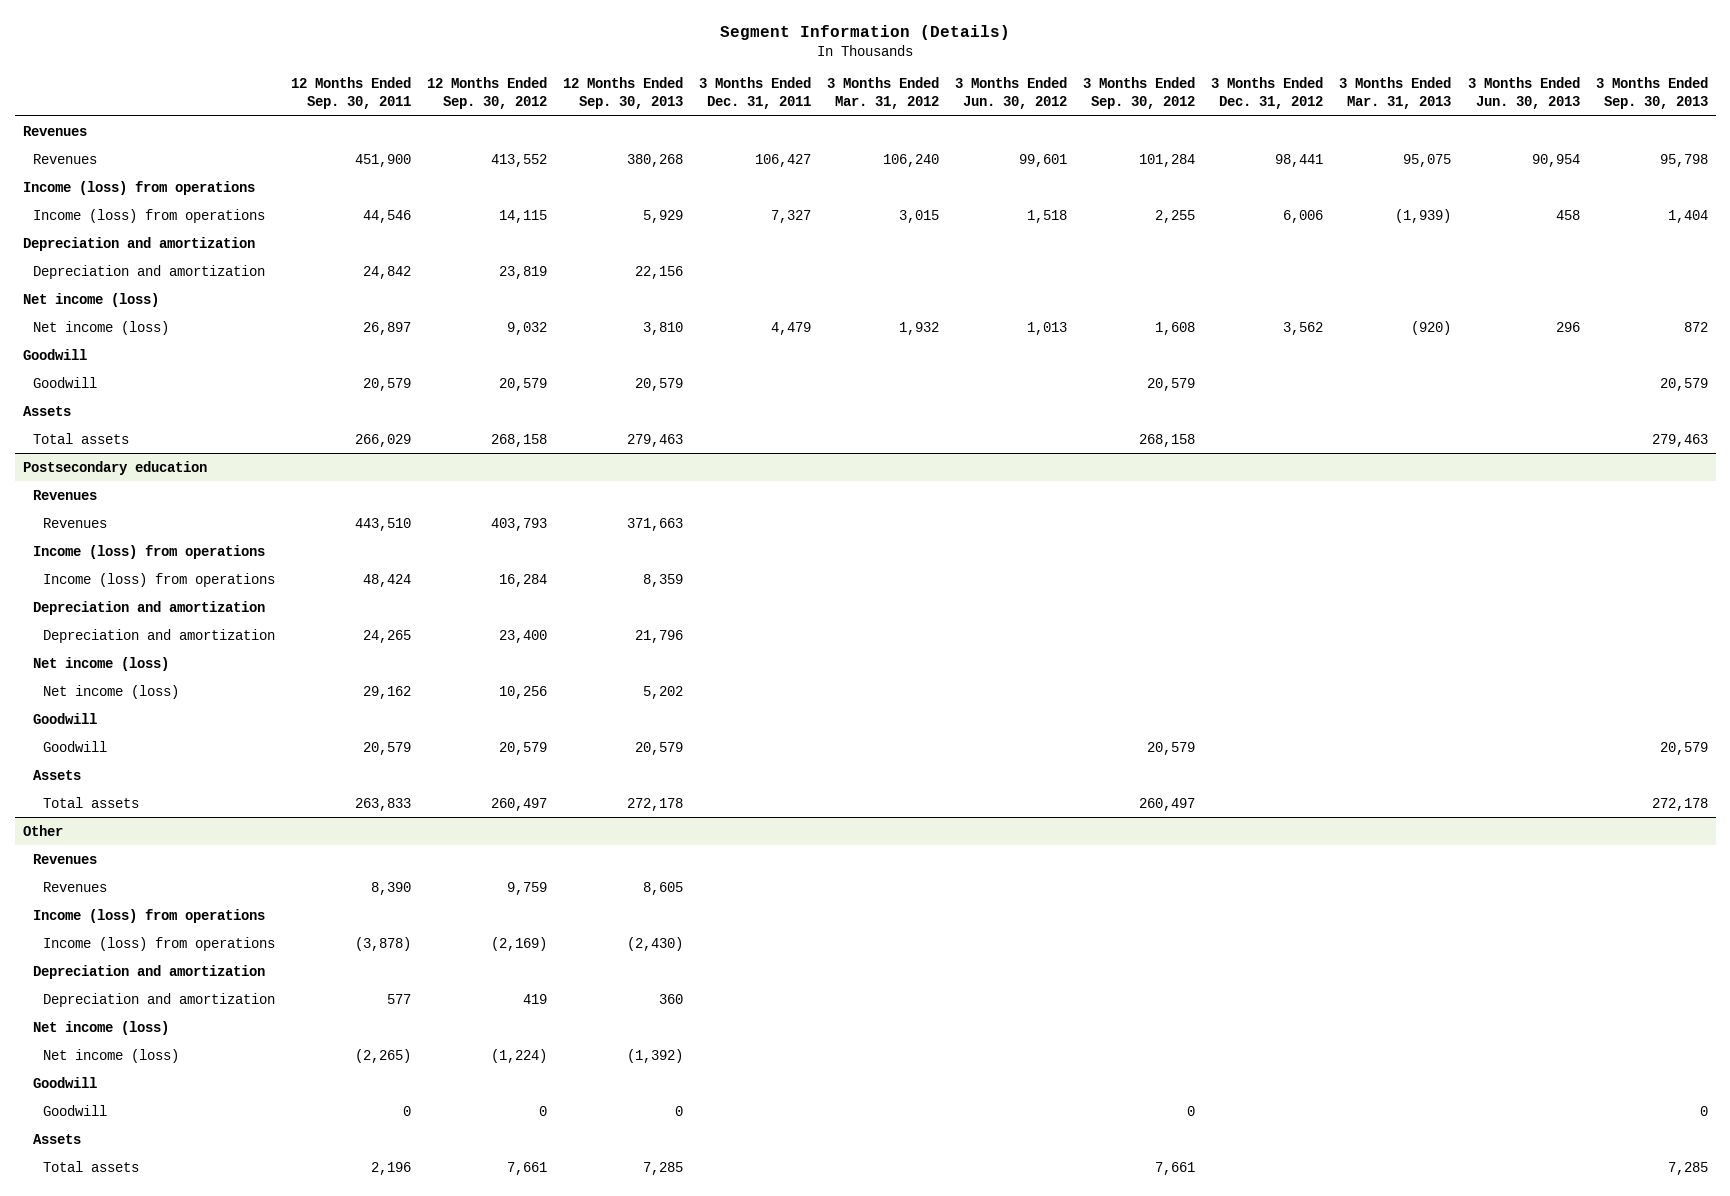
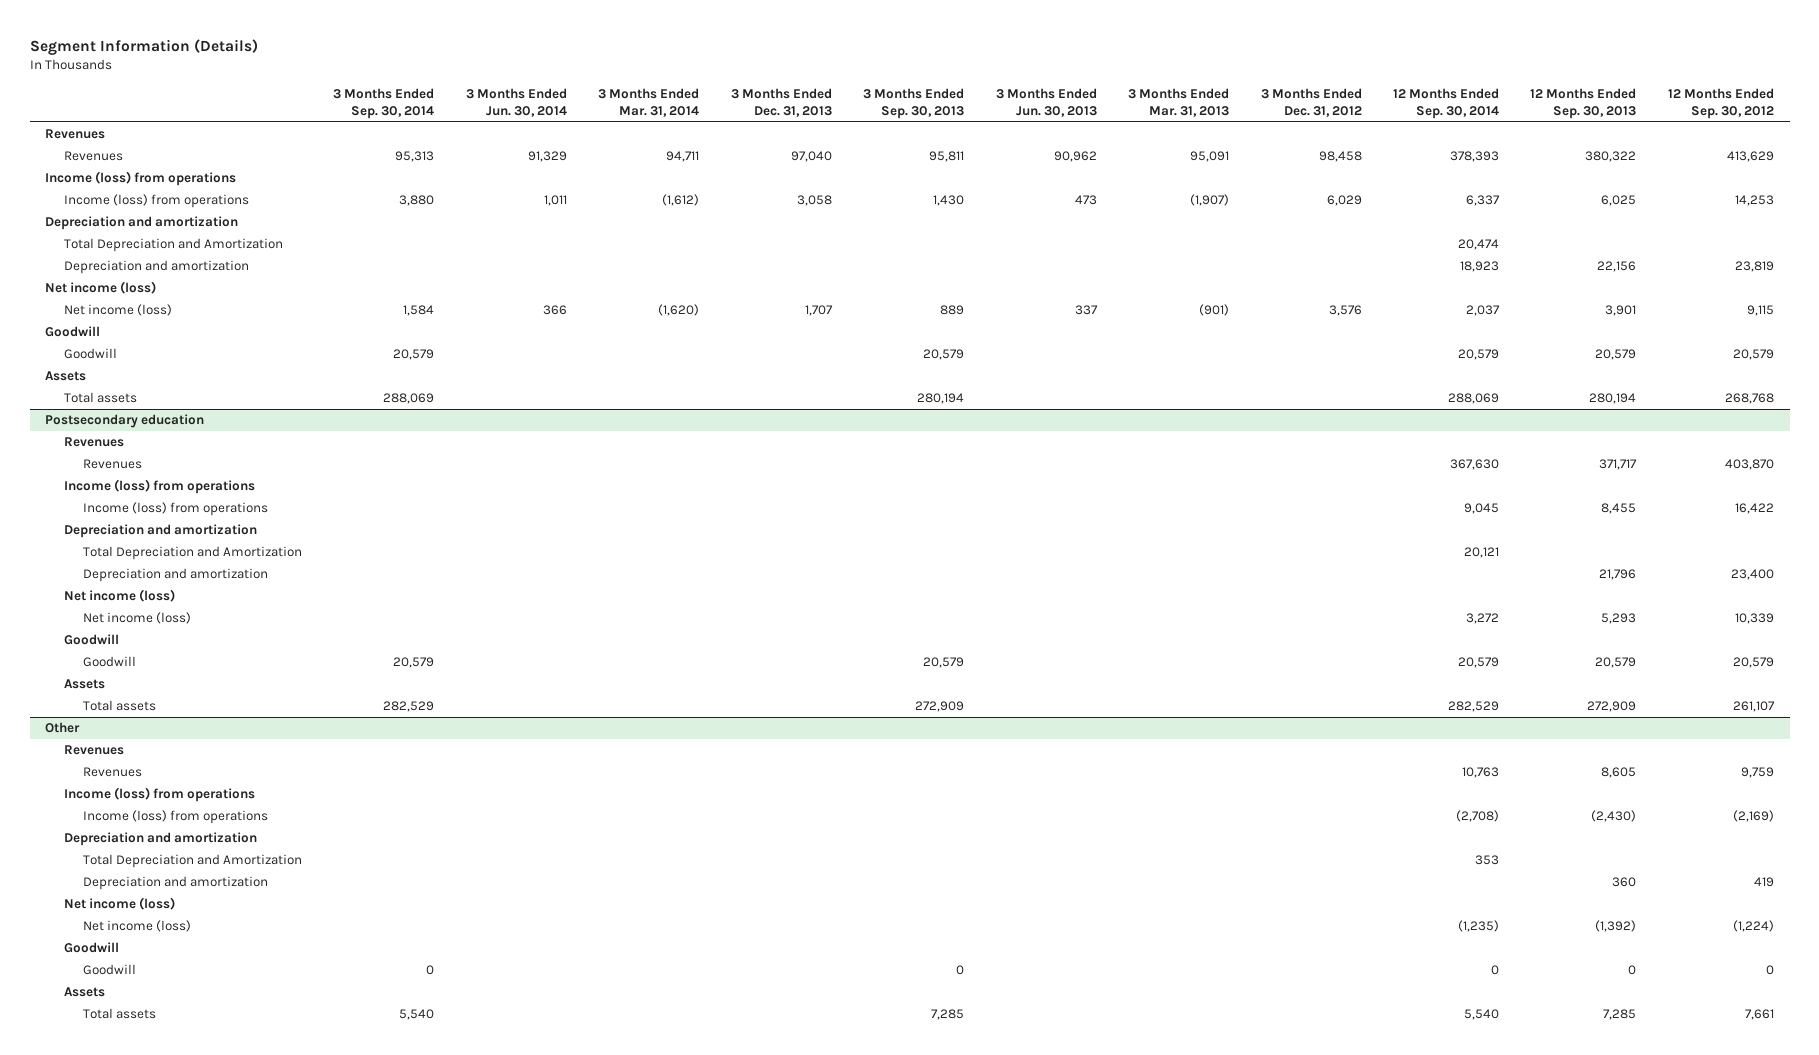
- | 12 Months Ended Sep. 30, 2011 | 12 Months Ended Sep. 30, 2012 | 12 Months Ended Sep. 30, 2013 | 3 Months Ended Dec. 31, 2011 | 3 Months Ended Mar. 31, 2012 | 3 Months Ended Jun. 30, 2012 | 3 Months Ended Sep. 30, 2012 | 3 Months Ended Dec. 31, 2012 | 3 Months Ended Mar. 31, 2013 | 3 Months Ended Jun. 30, 2013 | 3 Months Ended Sep. 30, 2013
+ | 3 Months Ended Sep. 30, 2014 | 3 Months Ended Jun. 30, 2014 | 3 Months Ended Mar. 31, 2014 | 3 Months Ended Dec. 31, 2013 | 3 Months Ended Sep. 30, 2013 | 3 Months Ended Jun. 30, 2013 | 3 Months Ended Mar. 31, 2013 | 3 Months Ended Dec. 31, 2012 | 12 Months Ended Sep. 30, 2014 | 12 Months Ended Sep. 30, 2013 | 12 Months Ended Sep. 30, 2012
- Revenues | 451,900 | 413,552 | 380,268 | 106,427 | 106,240 | 99,601 | 101,284 | 98,441 | 95,075 | 90,954 | 95,798
+ Revenues | 95,313 | 91,329 | 94,711 | 97,040 | 95,811 | 90,962 | 95,091 | 98,458 | 378,393 | 380,322 | 413,629
- Income (loss) from operations | 44,546 | 14,115 | 5,929 | 7,327 | 3,015 | 1,518 | 2,255 | 6,006 | (1,939) | 458 | 1,404
+ Income (loss) from operations | 3,880 | 1,011 | (1,612) | 3,058 | 1,430 | 473 | (1,907) | 6,029 | 6,337 | 6,025 | 14,253
+ Total Depreciation and Amortization | | | | | | | | | 20,474 | |
- Net income (loss) | 26,897 | 9,032 | 3,810 | 4,479 | 1,932 | 1,013 | 1,608 | 3,562 | (920) | 296 | 872
+ Net income (loss) | 1,584 | 366 | (1,620) | 1,707 | 889 | 337 | (901) | 3,576 | 2,037 | 3,901 | 9,115
- Total assets | 266,029 | 268,158 | 279,463 | | | | 268,158 | | | | 279,463
+ Total assets | 288,069 | | | | 280,194 | | | | 288,069 | 280,194 | 268,768
@ Postsecondary education
- Revenues | 443,510 | 403,793 | 371,663 | | | | | | | |
+ Revenues | | | | | | | | | 367,630 | 371,717 | 403,870
- Income (loss) from operations | 48,424 | 16,284 | 8,359 | | | | | | | |
+ Income (loss) from operations | | | | | | | | | 9,045 | 8,455 | 16,422
+ Total Depreciation and Amortization | | | | | | | | | 20,121 | |
- Net income (loss) | 29,162 | 10,256 | 5,202 | | | | | | | |
+ Net income (loss) | | | | | | | | | 3,272 | 5,293 | 10,339
- Total assets | 263,833 | 260,497 | 272,178 | | | | 260,497 | | | | 272,178
+ Total assets | 282,529 | | | | 272,909 | | | | 282,529 | 272,909 | 261,107
@ Other
+ Total Depreciation and Amortization | | | | | | | | | 353 | |

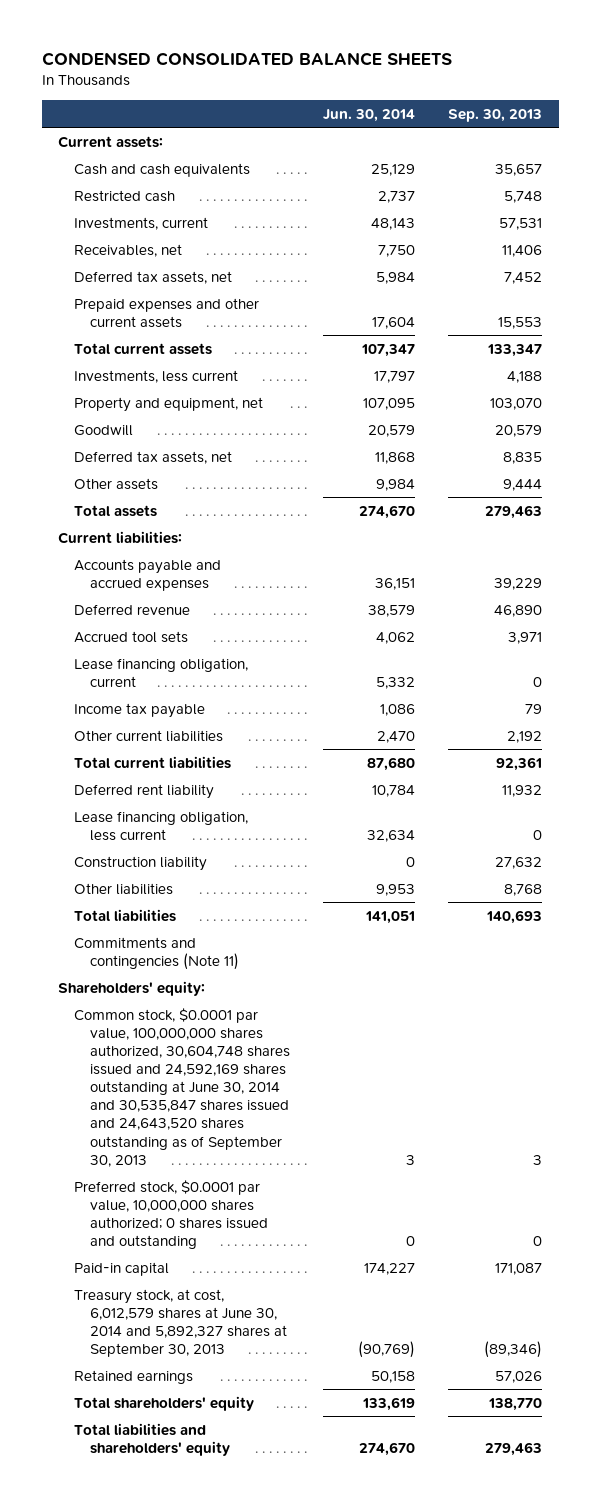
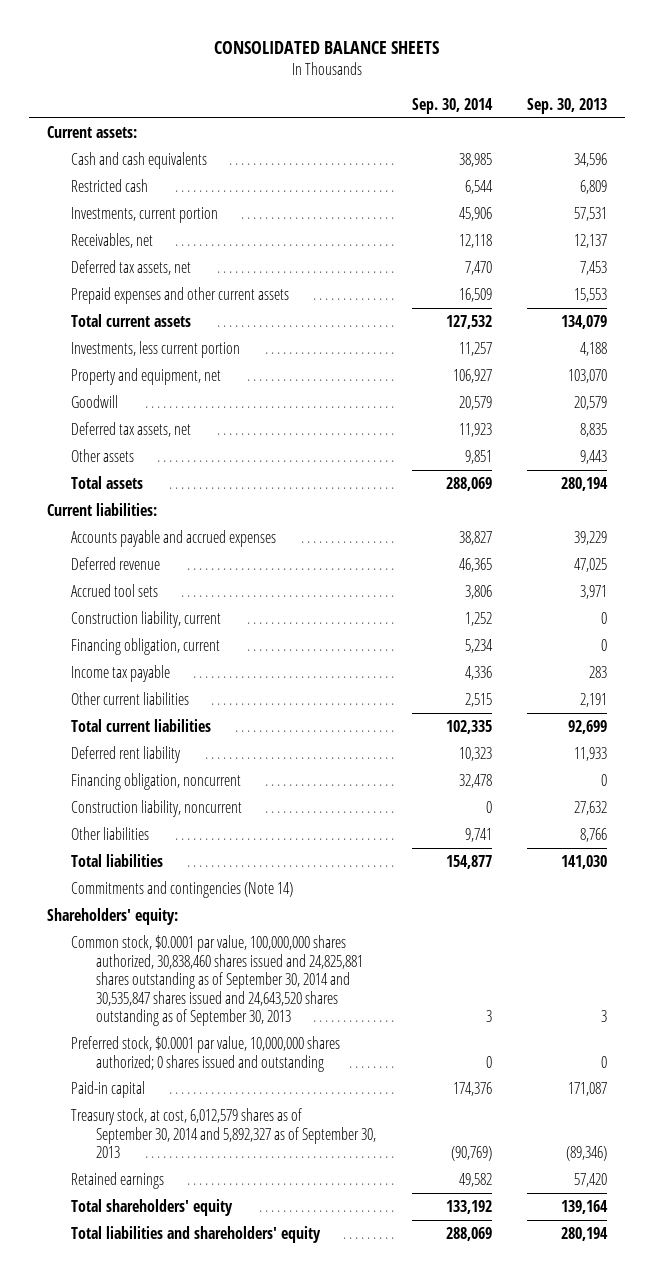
- CONDENSED CONSOLIDATED BALANCE SHEETS
+ CONSOLIDATED BALANCE SHEETS
- | Jun. 30, 2014 | Sep. 30, 2013
+ | Sep. 30, 2014 | Sep. 30, 2013
- Cash and cash equivalents | 25,129 | 35,657
- Restricted cash | 2,737 | 5,748
- Investments, current | 48,143 | 57,531
- Receivables, net | 7,750 | 11,406
- Deferred tax assets, net | 5,984 | 7,452
+ Cash and cash equivalents | 38,985 | 34,596
+ Restricted cash | 6,544 | 6,809
+ Investments, current portion | 45,906 | 57,531
+ Receivables, net | 12,118 | 12,137
+ Deferred tax assets, net | 7,470 | 7,453
- Total current assets | 107,347 | 133,347
- Investments, less current | 17,797 | 4,188
+ Total current assets | 127,532 | 134,079
+ Investments, less current portion | 11,257 | 4,188
- Other assets | 9,984 | 9,444
- Total assets | 274,670 | 279,463
+ Other assets | 9,851 | 9,443
+ Total assets | 288,069 | 280,194
- Deferred revenue | 38,579 | 46,890
+ Deferred revenue | 46,365 | 47,025
- Lease financing obligation, current | 5,332 | 0
- Income tax payable | 1,086 | 79
- Other current liabilities | 2,470 | 2,192
- Total current liabilities | 87,680 | 92,361
- Deferred rent liability | 10,784 | 11,932
- Lease financing obligation, less current | 32,634 | 0
- Construction liability | 0 | 27,632
- Other liabilities | 9,953 | 8,768
- Total liabilities | 141,051 | 140,693
- Commitments and contingencies (Note 11)
+ Construction liability, current | 1,252 | 0
+ Financing obligation, current | 5,234 | 0
+ Income tax payable | 4,336 | 283
+ Other current liabilities | 2,515 | 2,191
+ Total current liabilities | 102,335 | 92,699
+ Deferred rent liability | 10,323 | 11,933
+ Financing obligation, noncurrent | 32,478 | 0
+ Construction liability, noncurrent | 0 | 27,632
+ Other liabilities | 9,741 | 8,766
+ Total liabilities | 154,877 | 141,030
+ Commitments and contingencies (Note 14)
- Common stock, $0.0001 par value, 100,000,000 shares authorized, 30,604,748 shares issued and 24,592,169 shares outstanding at June 30, 2014 and 30,535,847 shares issued and 24,643,520 shares outstanding as of September 30, 2013 | 3 | 3
+ Common stock, $0.0001 par value, 100,000,000 shares authorized, 30,838,460 shares issued and 24,825,881 shares outstanding as of September 30, 2014 and 30,535,847 shares issued and 24,643,520 shares outstanding as of September 30, 2013 | 3 | 3
- Treasury stock, at cost, 6,012,579 shares at June 30, 2014 and 5,892,327 shares at September 30, 2013 | (90,769) | (89,346)
- Retained earnings | 50,158 | 57,026
- Total shareholders' equity | 133,619 | 138,770
- Total liabilities and shareholders' equity | 274,670 | 279,463
+ Treasury stock, at cost, 6,012,579 shares as of September 30, 2014 and 5,892,327 as of September 30, 2013 | (90,769) | (89,346)
+ Retained earnings | 49,582 | 57,420
+ Total shareholders' equity | 133,192 | 139,164
+ Total liabilities and shareholders' equity | 288,069 | 280,194

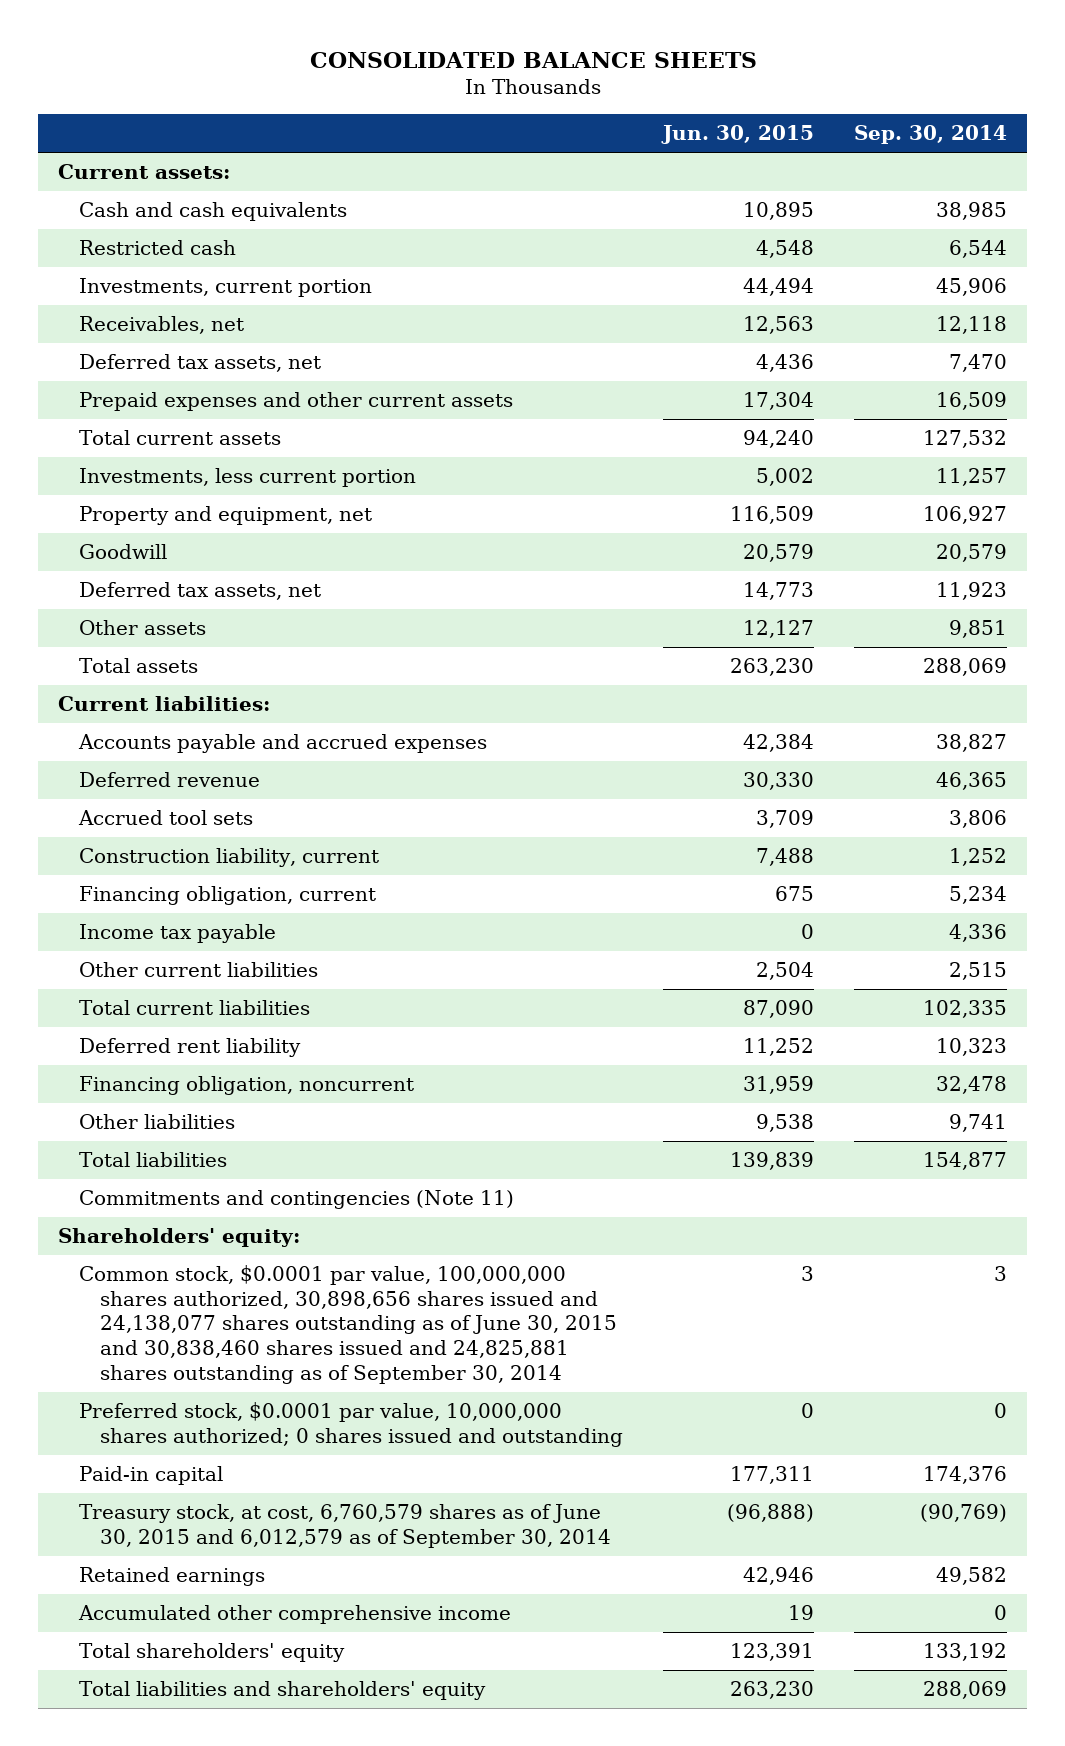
- | Sep. 30, 2014 | Sep. 30, 2013
+ | Jun. 30, 2015 | Sep. 30, 2014
- Construction liability, noncurrent | 0 | 27,632
- Commitments and contingencies (Note 14)
+ Commitments and contingencies (Note 11)
- Common stock, $0.0001 par value, 100,000,000 shares authorized, 30,838,460 shares issued and 24,825,881 shares outstanding as of September 30, 2014 and 30,535,847 shares issued and 24,643,520 shares outstanding as of September 30, 2013 | 3 | 3
+ Common stock, $0.0001 par value, 100,000,000 shares authorized, 30,898,656 shares issued and 24,138,077 shares outstanding as of June 30, 2015 and 30,838,460 shares issued and 24,825,881 shares outstanding as of September 30, 2014 | 3 | 3
- Treasury stock, at cost, 6,012,579 shares as of September 30, 2014 and 5,892,327 as of September 30, 2013 | (90,769) | (89,346)
+ Treasury stock, at cost, 6,760,579 shares as of June 30, 2015 and 6,012,579 as of September 30, 2014 | (96,888) | (90,769)
+ Accumulated other comprehensive income | 19 | 0

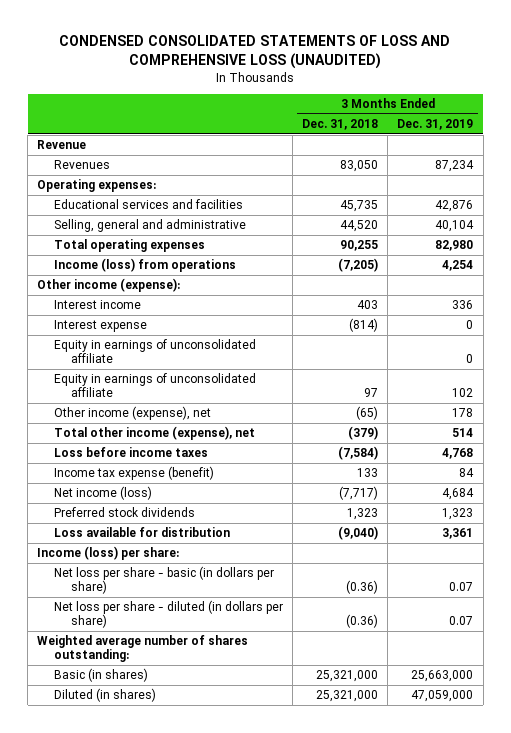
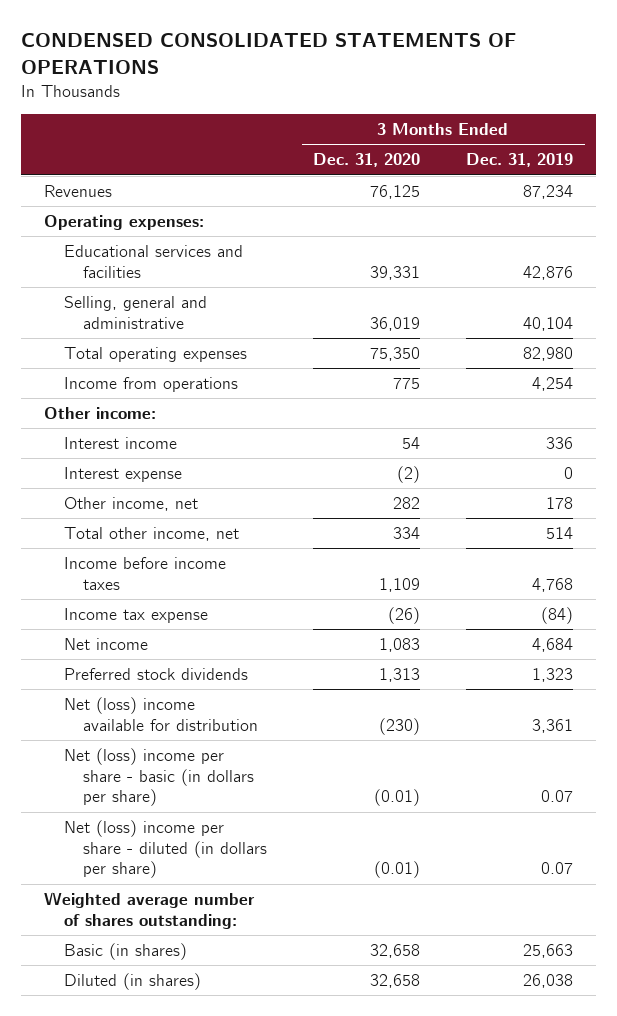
- CONDENSED CONSOLIDATED STATEMENTS OF LOSS AND COMPREHENSIVE LOSS (UNAUDITED)
+ CONDENSED CONSOLIDATED STATEMENTS OF OPERATIONS
- | 3 Months Ended Dec. 31, 2018 | 3 Months Ended Dec. 31, 2019
+ | 3 Months Ended Dec. 31, 2020 | 3 Months Ended Dec. 31, 2019
- Revenue
- Income (loss) from operations | (7,205) | 4,254
- Other income (expense):
+ Income from operations | 775 | 4,254
+ Other income:
- Equity in earnings of unconsolidated affiliate | | 0
- Equity in earnings of unconsolidated affiliate | 97 | 102
- Other income (expense), net | (65) | 178
- Total other income (expense), net | (379) | 514
- Loss before income taxes | (7,584) | 4,768
- Income tax expense (benefit) | 133 | 84
- Net income (loss) | (7,717) | 4,684
+ Other income, net | 282 | 178
+ Total other income, net | 334 | 514
+ Income before income taxes | 1,109 | 4,768
+ Income tax expense | (26) | (84)
+ Net income | 1,083 | 4,684
- Loss available for distribution | (9,040) | 3,361
- Income (loss) per share:
- Net loss per share - basic (in dollars per share) | (0.36) | 0.07
- Net loss per share - diluted (in dollars per share) | (0.36) | 0.07
+ Net (loss) income available for distribution | (230) | 3,361
+ Net (loss) income per share - basic (in dollars per share) | (0.01) | 0.07
+ Net (loss) income per share - diluted (in dollars per share) | (0.01) | 0.07
- Basic (in shares) | 25,321,000 | 25,663,000
- Diluted (in shares) | 25,321,000 | 47,059,000
+ Basic (in shares) | 32,658 | 25,663
+ Diluted (in shares) | 32,658 | 26,038

